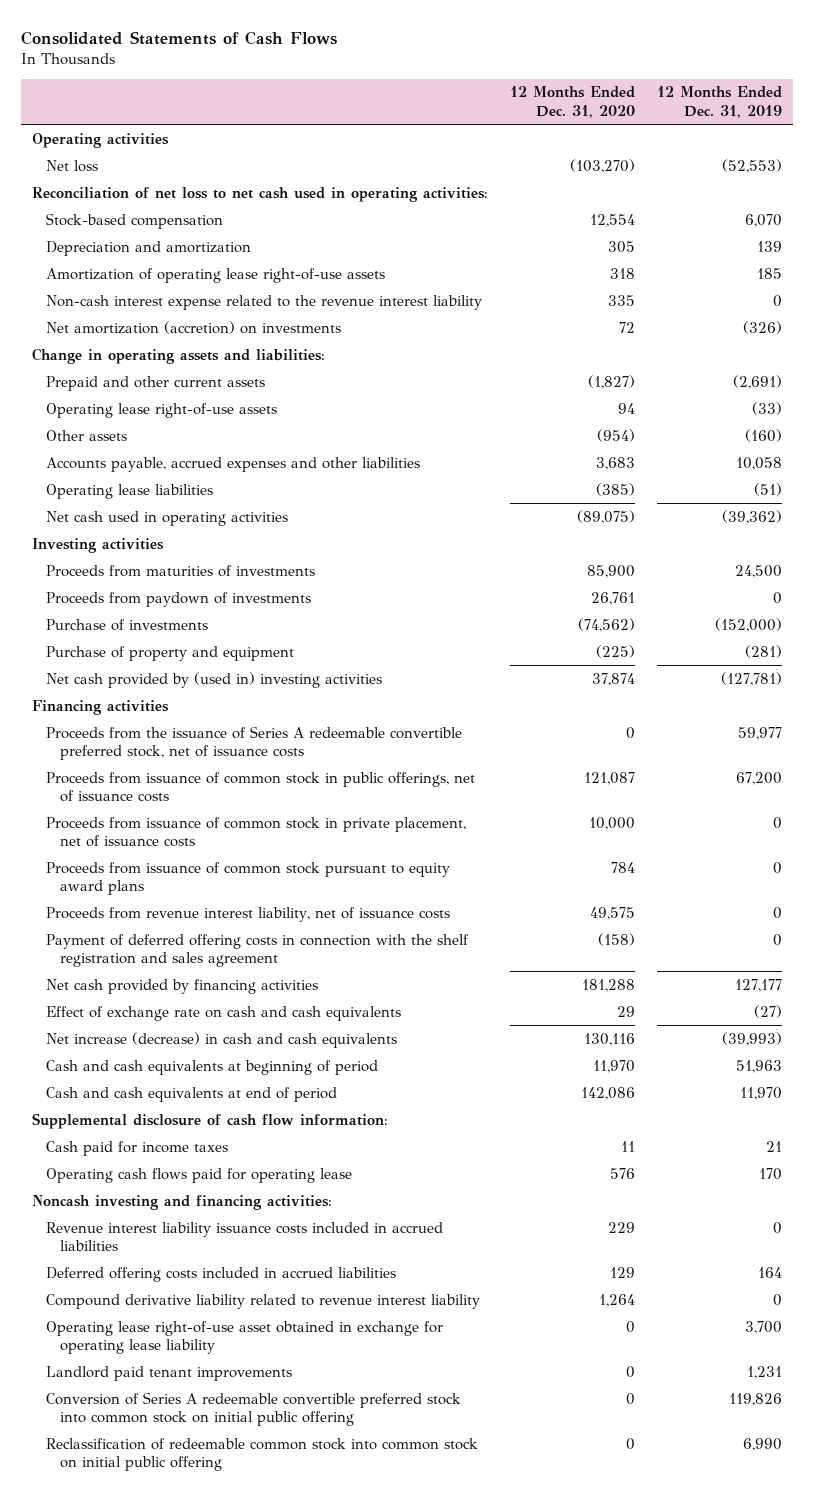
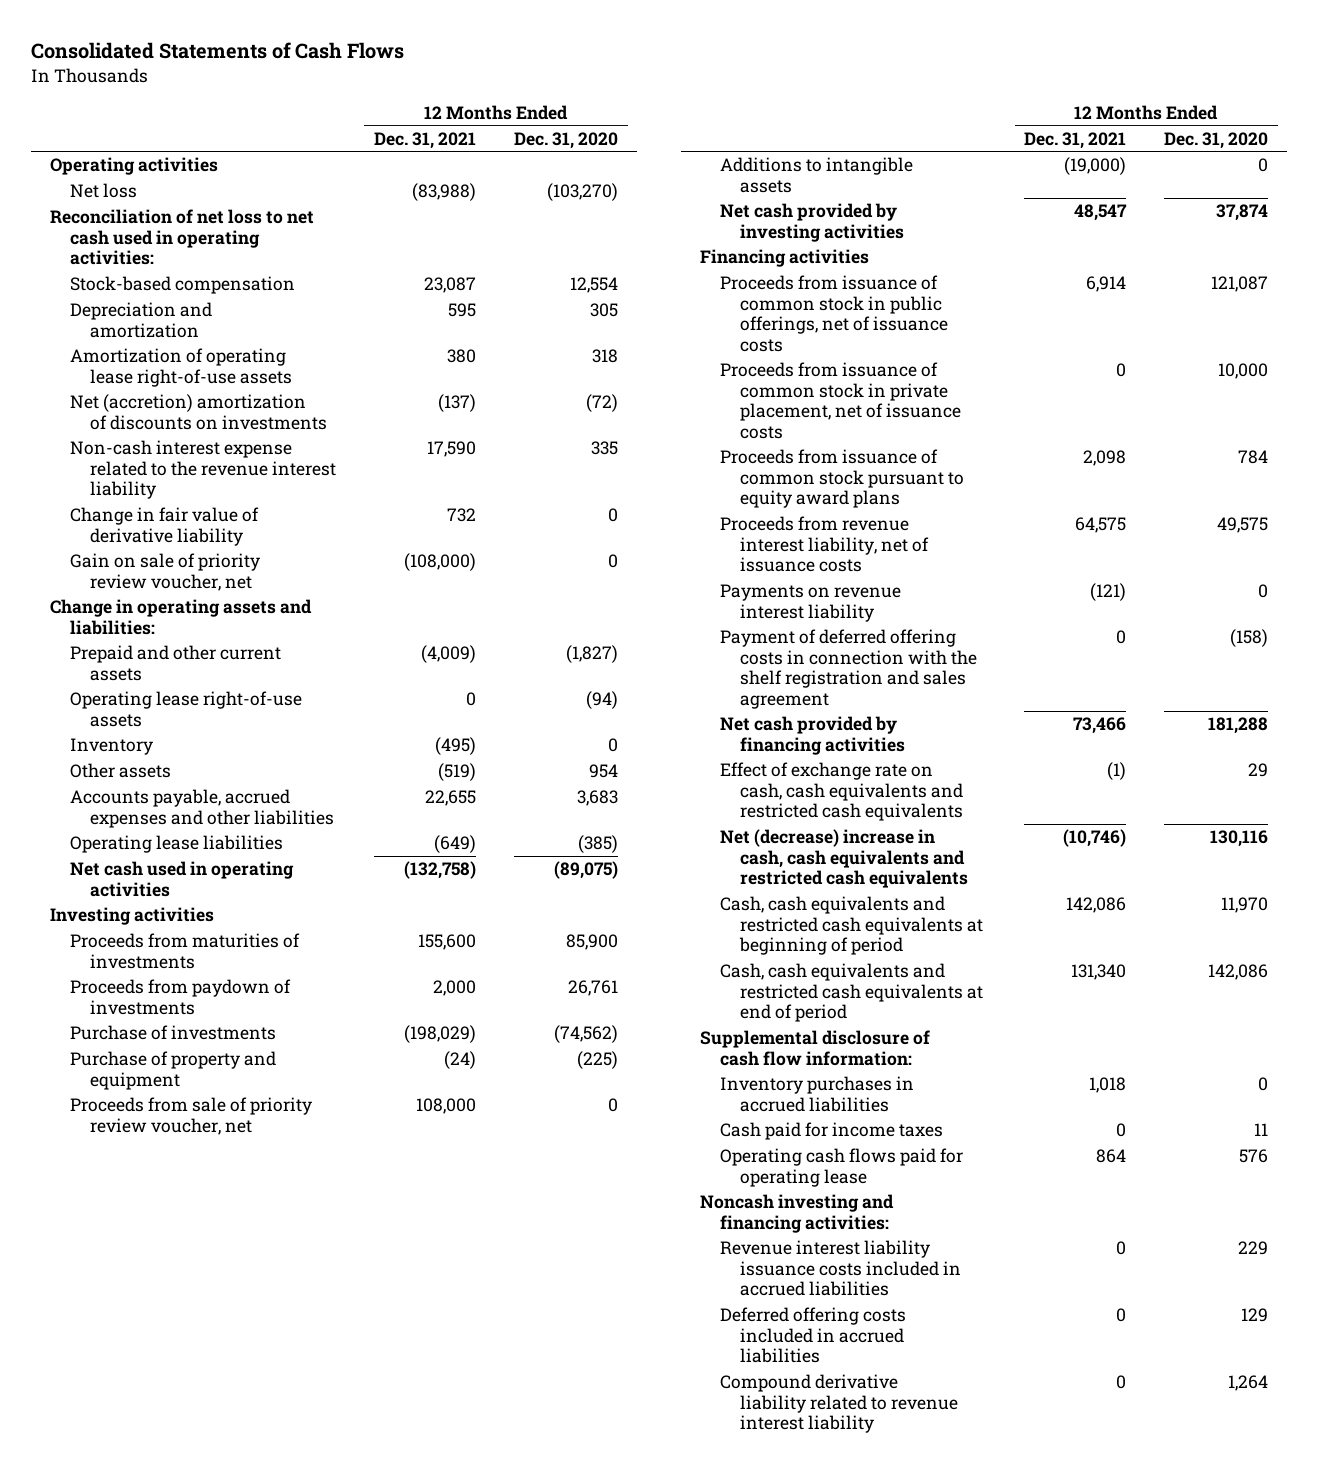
- | 12 Months Ended Dec. 31, 2020 | 12 Months Ended Dec. 31, 2019
+ | 12 Months Ended Dec. 31, 2021 | 12 Months Ended Dec. 31, 2020
+ Net (accretion) amortization of discounts on investments | (137) | (72)
- Net amortization (accretion) on investments | 72 | (326)
+ Change in fair value of derivative liability | 732 | 0
+ Gain on sale of priority review voucher, net | (108,000) | 0
- Operating lease right-of-use assets | 94 | (33)
- Other assets | (954) | (160)
+ Operating lease right-of-use assets | 0 | (94)
+ Inventory | (495) | 0
+ Other assets | (519) | 954
- Net cash provided by (used in) investing activities | 37,874 | (127,781)
+ Proceeds from sale of priority review voucher, net | 108,000 | 0
+ Additions to intangible assets | (19,000) | 0
+ Net cash provided by investing activities | 48,547 | 37,874
- Proceeds from the issuance of Series A redeemable convertible preferred stock, net of issuance costs | 0 | 59,977
+ Payments on revenue interest liability | (121) | 0
- Effect of exchange rate on cash and cash equivalents | 29 | (27)
- Net increase (decrease) in cash and cash equivalents | 130,116 | (39,993)
- Cash and cash equivalents at beginning of period | 11,970 | 51,963
- Cash and cash equivalents at end of period | 142,086 | 11,970
+ Effect of exchange rate on cash, cash equivalents and restricted cash equivalents | (1) | 29
+ Net (decrease) increase in cash, cash equivalents and restricted cash equivalents | (10,746) | 130,116
+ Cash, cash equivalents and restricted cash equivalents at beginning of period | 142,086 | 11,970
+ Cash, cash equivalents and restricted cash equivalents at end of period | 131,340 | 142,086
+ Inventory purchases in accrued liabilities | 1,018 | 0
- Operating lease right-of-use asset obtained in exchange for operating lease liability | 0 | 3,700
- Landlord paid tenant improvements | 0 | 1,231
- Conversion of Series A redeemable convertible preferred stock into common stock on initial public offering | 0 | 119,826
- Reclassification of redeemable common stock into common stock on initial public offering | 0 | 6,990

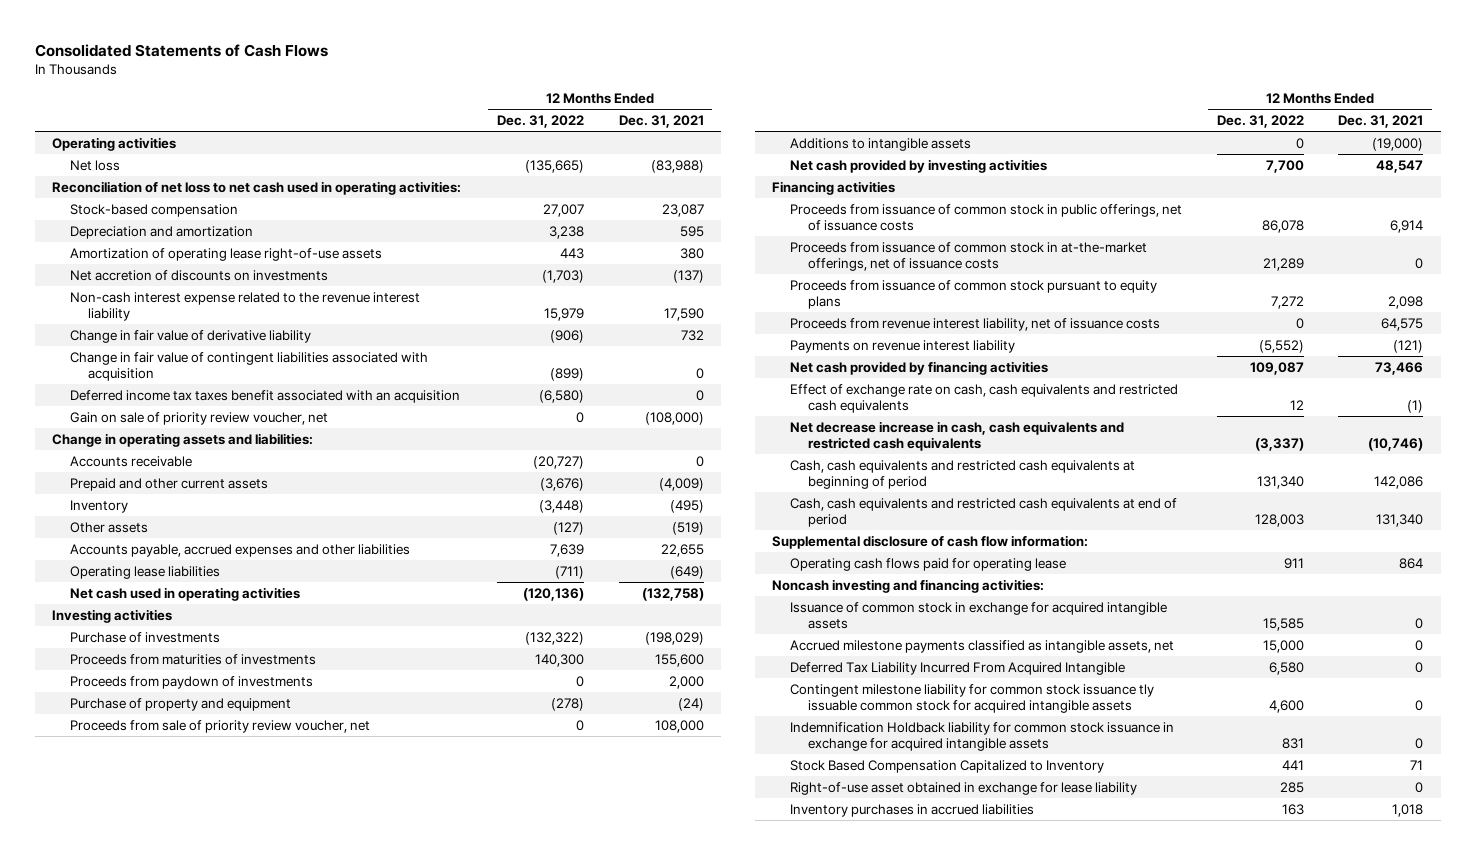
- | 12 Months Ended Dec. 31, 2021 | 12 Months Ended Dec. 31, 2020
+ | 12 Months Ended Dec. 31, 2022 | 12 Months Ended Dec. 31, 2021
- Net (accretion) amortization of discounts on investments | (137) | (72)
+ Net accretion of discounts on investments | (1,703) | (137)
+ Change in fair value of contingent liabilities associated with acquisition | (899) | 0
+ Deferred income tax taxes benefit associated with an acquisition | (6,580) | 0
+ Accounts receivable | (20,727) | 0
- Operating lease right-of-use assets | 0 | (94)
moved up: Purchase of investments | (132,322) | (198,029)
- Proceeds from issuance of common stock in private placement, net of issuance costs | 0 | 10,000
- Proceeds from issuance of common stock pursuant to equity award plans | 2,098 | 784
+ Proceeds from issuance of common stock in at-the-market offerings, net of issuance costs | 21,289 | 0
+ Proceeds from issuance of common stock pursuant to equity plans | 7,272 | 2,098
- Payment of deferred offering costs in connection with the shelf registration and sales agreement | 0 | (158)
- Net (decrease) increase in cash, cash equivalents and restricted cash equivalents | (10,746) | 130,116
+ Net decrease increase in cash, cash equivalents and restricted cash equivalents | (3,337) | (10,746)
- Cash paid for income taxes | 0 | 11
- Revenue interest liability issuance costs included in accrued liabilities | 0 | 229
- Deferred offering costs included in accrued liabilities | 0 | 129
- Compound derivative liability related to revenue interest liability | 0 | 1,264
+ Issuance of common stock in exchange for acquired intangible assets | 15,585 | 0
+ Accrued milestone payments classified as intangible assets, net | 15,000 | 0
+ Deferred Tax Liability Incurred From Acquired Intangible | 6,580 | 0
+ Contingent milestone liability for common stock issuance tly issuable common stock for acquired intangible assets | 4,600 | 0
+ Indemnification Holdback liability for common stock issuance in exchange for acquired intangible assets | 831 | 0
+ Stock Based Compensation Capitalized to Inventory | 441 | 71
+ Right-of-use asset obtained in exchange for lease liability | 285 | 0
moved down: Inventory purchases in accrued liabilities | 163 | 1,018

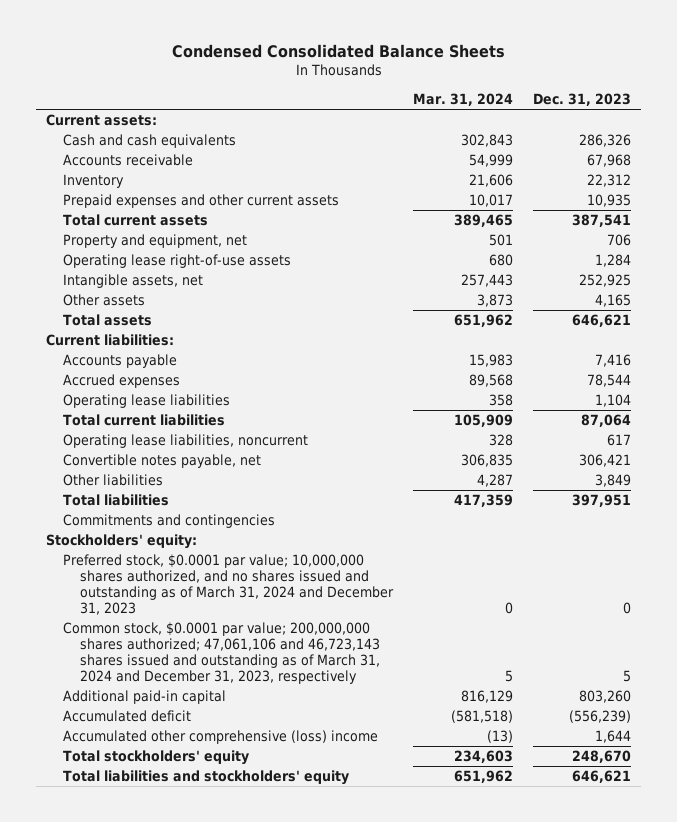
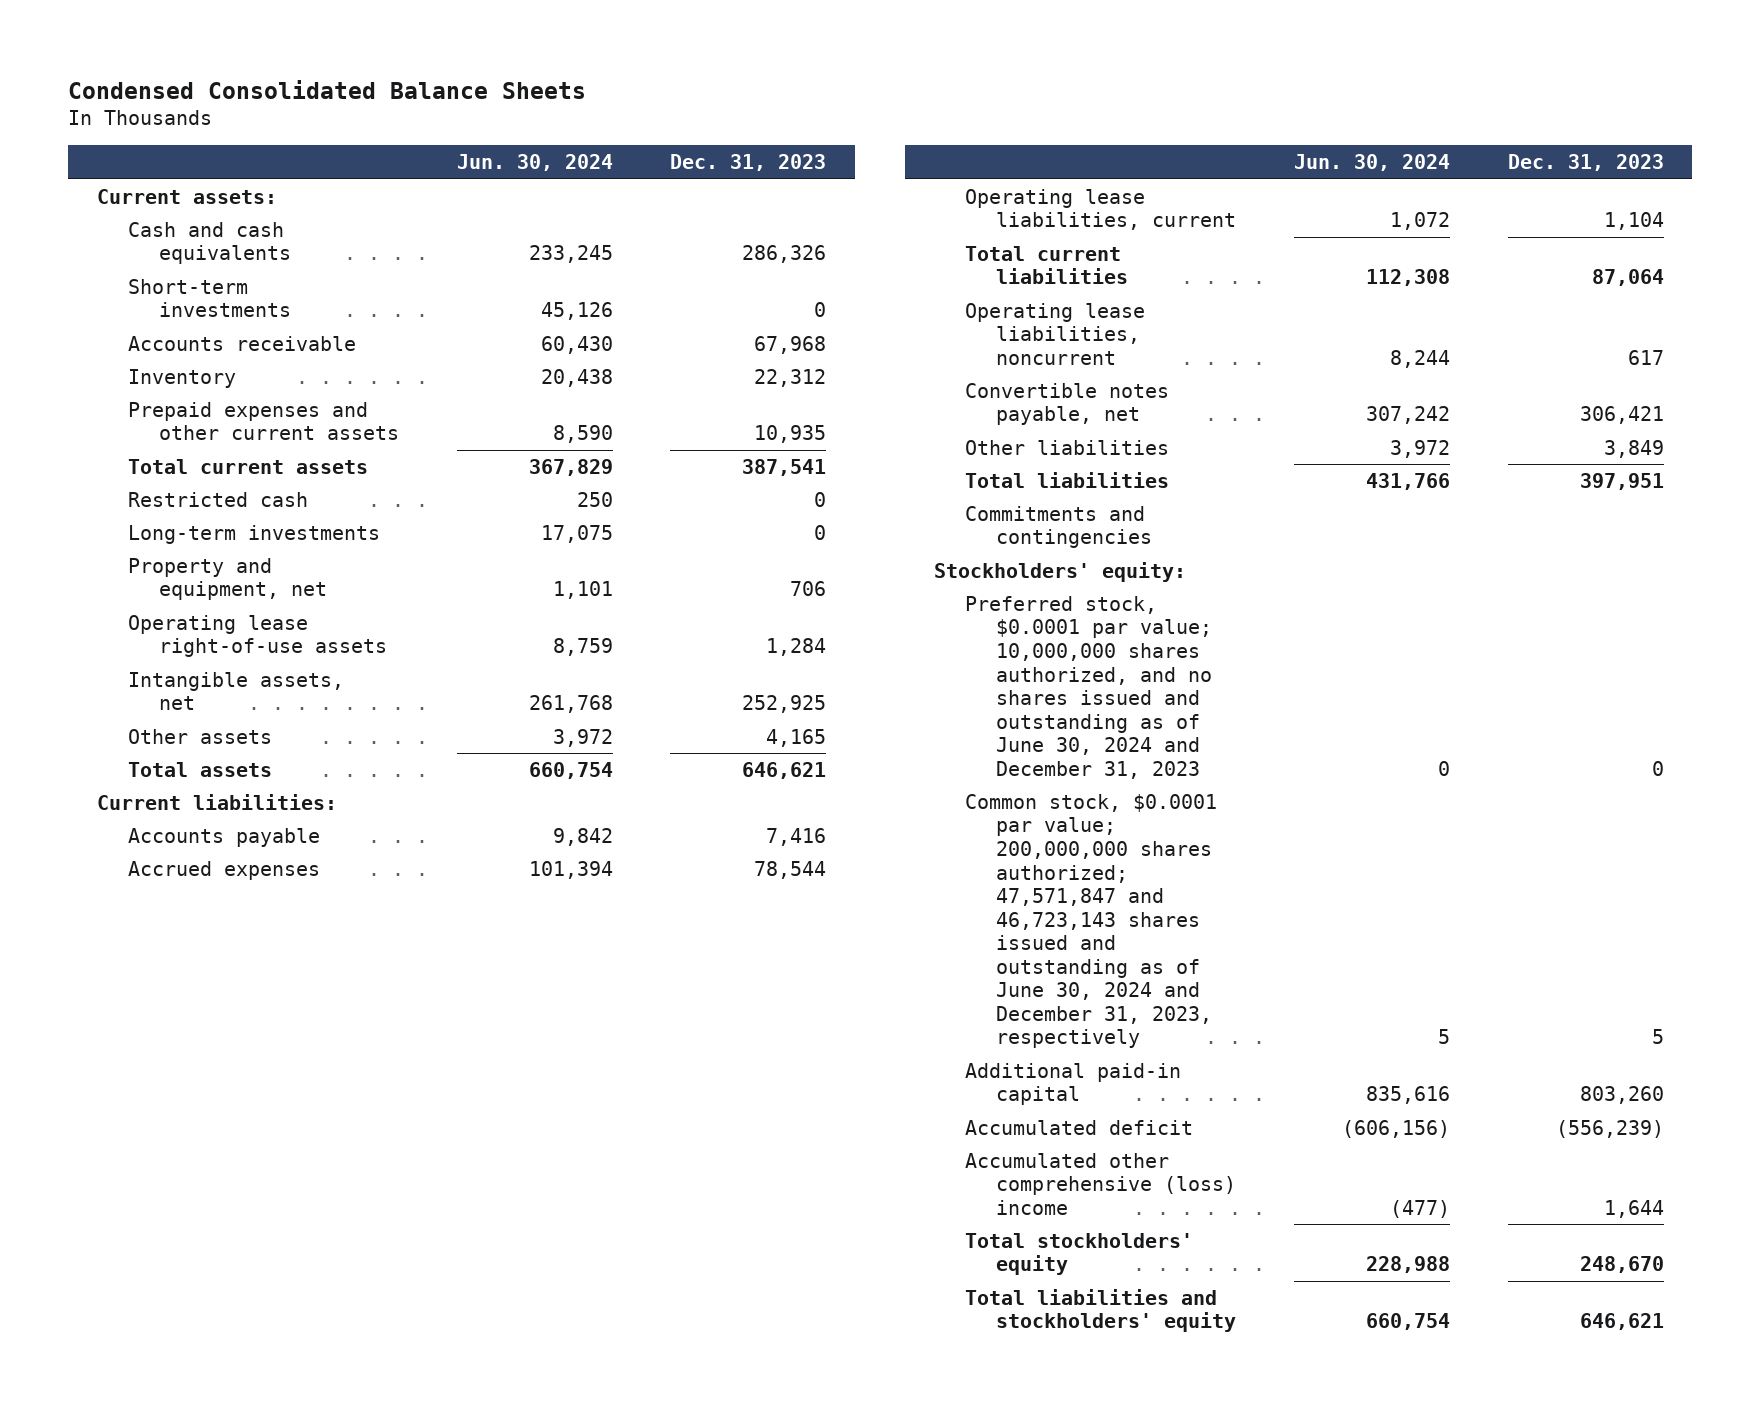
- | Mar. 31, 2024 | Dec. 31, 2023
+ | Jun. 30, 2024 | Dec. 31, 2023
+ Short-term investments | 45,126 | 0
+ Restricted cash | 250 | 0
+ Long-term investments | 17,075 | 0
- Operating lease liabilities | 358 | 1,104
+ Operating lease liabilities, current | 1,072 | 1,104
- Preferred stock, $0.0001 par value; 10,000,000 shares authorized, and no shares issued and outstanding as of March 31, 2024 and December 31, 2023 | 0 | 0
- Common stock, $0.0001 par value; 200,000,000 shares authorized; 47,061,106 and 46,723,143 shares issued and outstanding as of March 31, 2024 and December 31, 2023, respectively | 5 | 5
+ Preferred stock, $0.0001 par value; 10,000,000 shares authorized, and no shares issued and outstanding as of June 30, 2024 and December 31, 2023 | 0 | 0
+ Common stock, $0.0001 par value; 200,000,000 shares authorized; 47,571,847 and 46,723,143 shares issued and outstanding as of June 30, 2024 and December 31, 2023, respectively | 5 | 5

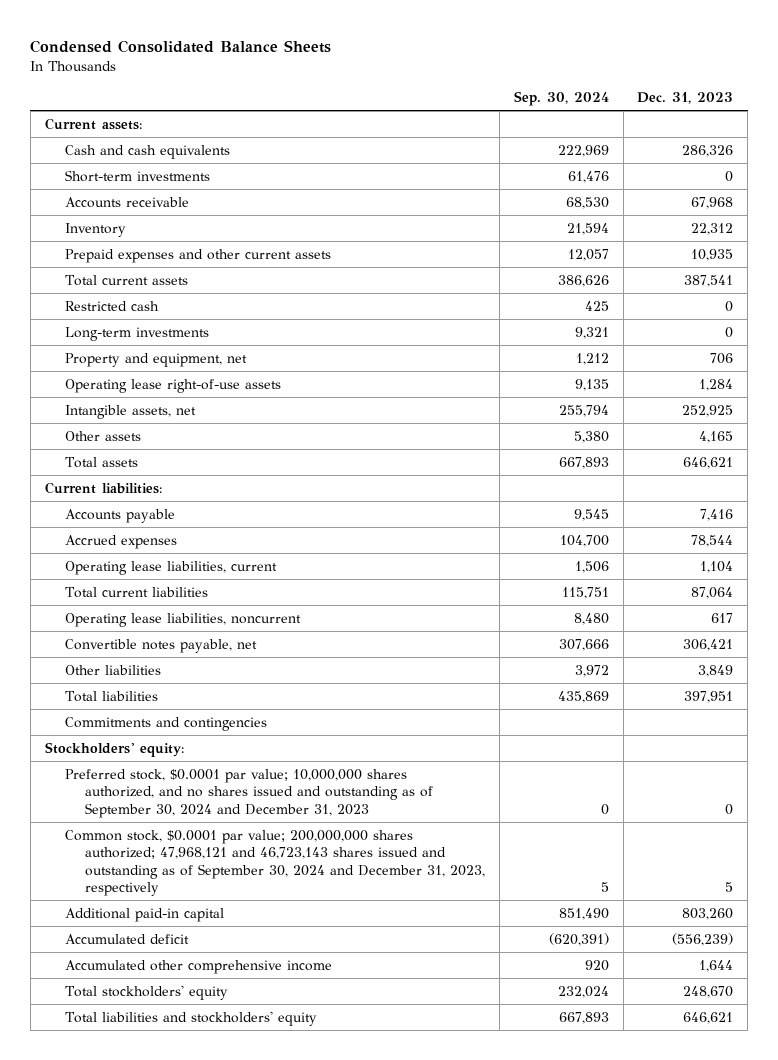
- | Jun. 30, 2024 | Dec. 31, 2023
+ | Sep. 30, 2024 | Dec. 31, 2023
- Preferred stock, $0.0001 par value; 10,000,000 shares authorized, and no shares issued and outstanding as of June 30, 2024 and December 31, 2023 | 0 | 0
- Common stock, $0.0001 par value; 200,000,000 shares authorized; 47,571,847 and 46,723,143 shares issued and outstanding as of June 30, 2024 and December 31, 2023, respectively | 5 | 5
+ Preferred stock, $0.0001 par value; 10,000,000 shares authorized, and no shares issued and outstanding as of September 30, 2024 and December 31, 2023 | 0 | 0
+ Common stock, $0.0001 par value; 200,000,000 shares authorized; 47,968,121 and 46,723,143 shares issued and outstanding as of September 30, 2024 and December 31, 2023, respectively | 5 | 5
- Accumulated other comprehensive (loss) income | (477) | 1,644
+ Accumulated other comprehensive income | 920 | 1,644

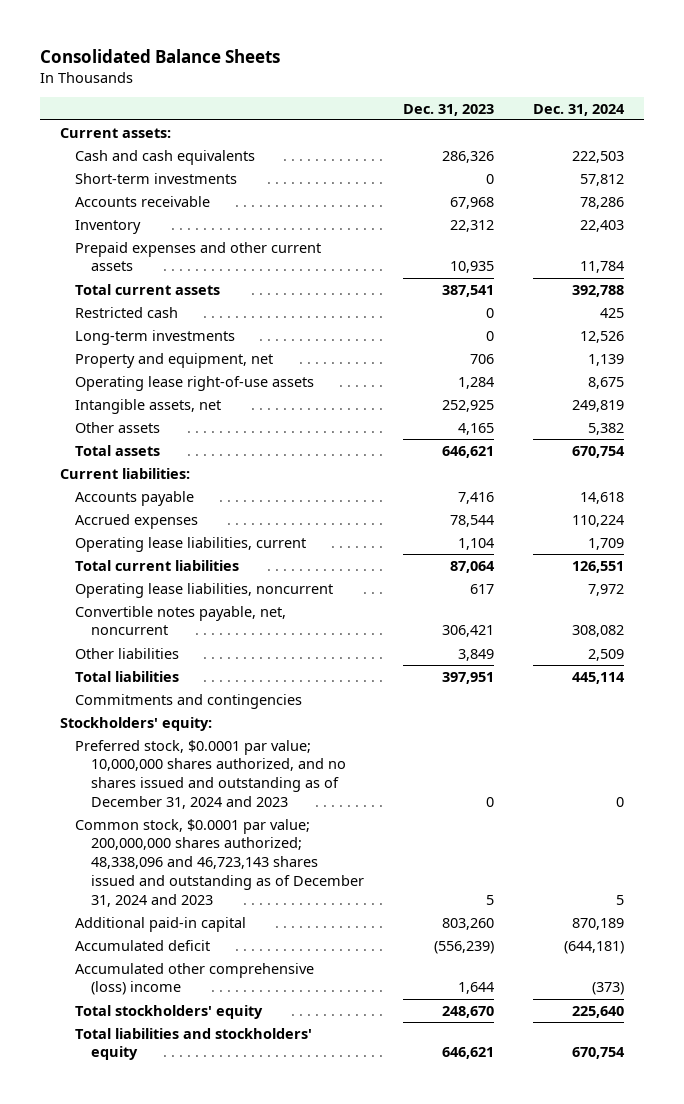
- Condensed Consolidated Balance Sheets
+ Consolidated Balance Sheets
- | Sep. 30, 2024 | Dec. 31, 2023
+ | Dec. 31, 2023 | Dec. 31, 2024
- Convertible notes payable, net | 307,666 | 306,421
+ Convertible notes payable, net, noncurrent | 306,421 | 308,082
- Preferred stock, $0.0001 par value; 10,000,000 shares authorized, and no shares issued and outstanding as of September 30, 2024 and December 31, 2023 | 0 | 0
- Common stock, $0.0001 par value; 200,000,000 shares authorized; 47,968,121 and 46,723,143 shares issued and outstanding as of September 30, 2024 and December 31, 2023, respectively | 5 | 5
+ Preferred stock, $0.0001 par value; 10,000,000 shares authorized, and no shares issued and outstanding as of December 31, 2024 and 2023 | 0 | 0
+ Common stock, $0.0001 par value; 200,000,000 shares authorized; 48,338,096 and 46,723,143 shares issued and outstanding as of December 31, 2024 and 2023 | 5 | 5
- Accumulated other comprehensive income | 920 | 1,644
+ Accumulated other comprehensive (loss) income | 1,644 | (373)

